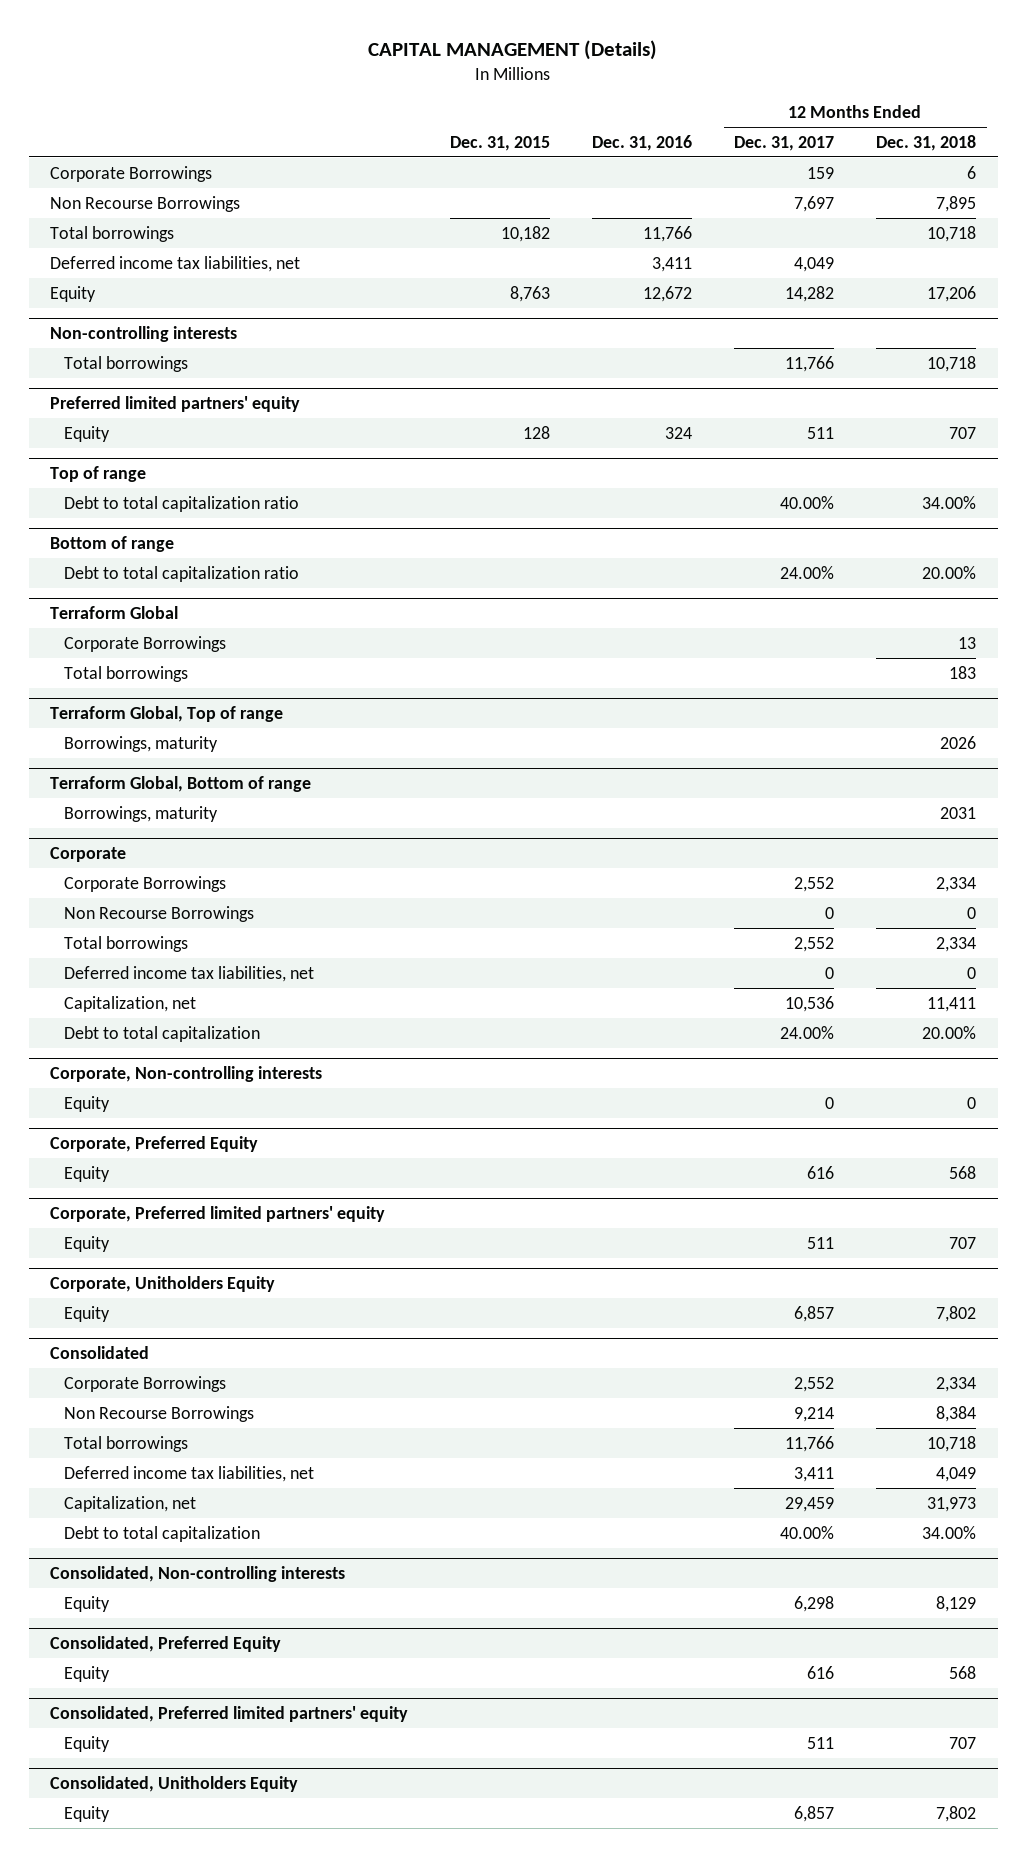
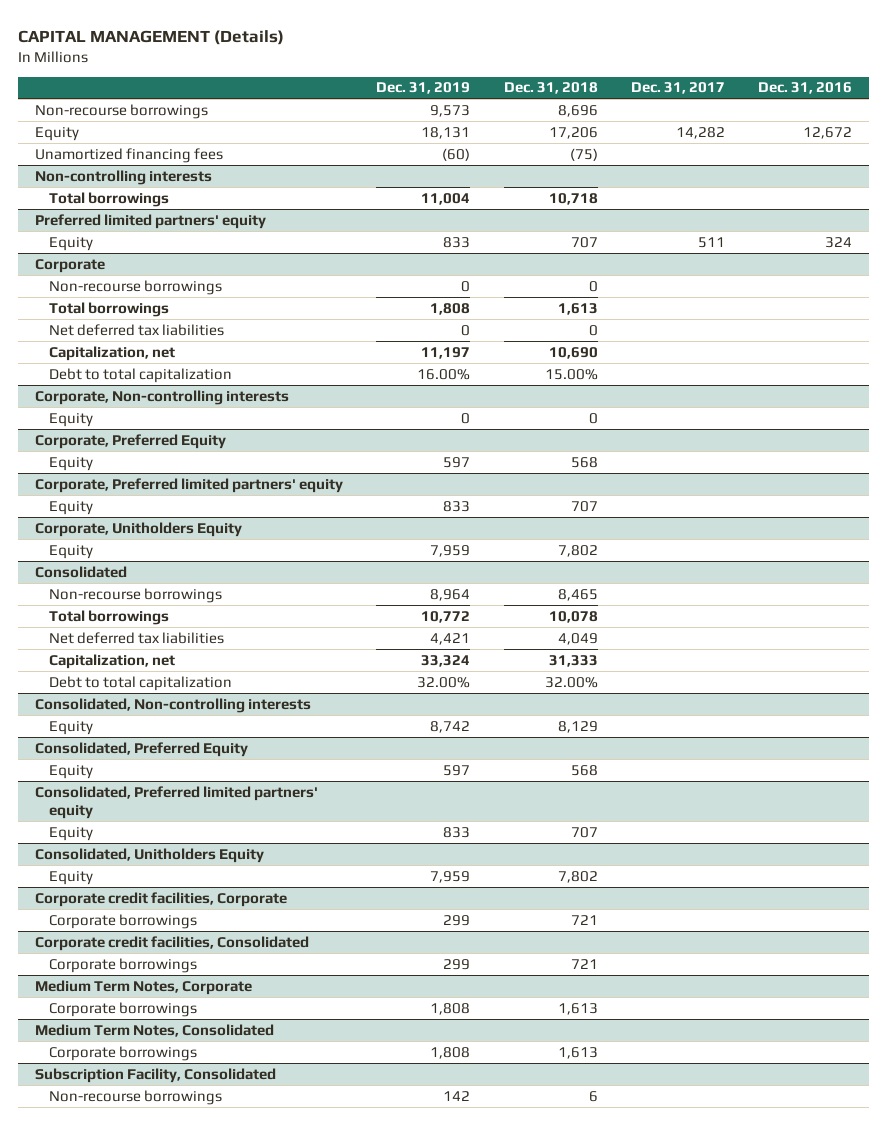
- | Dec. 31, 2015 | Dec. 31, 2016 | 12 Months Ended Dec. 31, 2017 | 12 Months Ended Dec. 31, 2018
+ | Dec. 31, 2019 | Dec. 31, 2018 | Dec. 31, 2017 | Dec. 31, 2016
- Corporate Borrowings | | | 159 | 6
- Non Recourse Borrowings | | | 7,697 | 7,895
- Total borrowings | 10,182 | 11,766 | | 10,718
- Deferred income tax liabilities, net | | 3,411 | 4,049 |
+ Non-recourse borrowings | 9,573 | 8,696 | |
+ Unamortized financing fees | (60) | (75) | |
- Top of range
- Debt to total capitalization ratio | | | 40.00% | 34.00%
- Bottom of range
- Debt to total capitalization ratio | | | 24.00% | 20.00%
- Terraform Global
- Corporate Borrowings | | | | 13
- Total borrowings | | | | 183
- Terraform Global, Top of range
- Borrowings, maturity | | | | 2026
- Terraform Global, Bottom of range
- Borrowings, maturity | | | | 2031
@ Corporate
- Corporate Borrowings | | | 2,552 | 2,334
- Non Recourse Borrowings | | | 0 | 0
+ Non-recourse borrowings | 0 | 0 | |
- Deferred income tax liabilities, net | | | 0 | 0
+ Net deferred tax liabilities | 0 | 0 | |
@ Consolidated
- Corporate Borrowings | | | 2,552 | 2,334
- Non Recourse Borrowings | | | 9,214 | 8,384
+ Non-recourse borrowings | 8,964 | 8,465 | |
- Deferred income tax liabilities, net | | | 3,411 | 4,049
+ Net deferred tax liabilities | 4,421 | 4,049 | |
+ Corporate credit facilities, Corporate
+ Corporate borrowings | 299 | 721 | |
+ Corporate credit facilities, Consolidated
+ Corporate borrowings | 299 | 721 | |
+ Medium Term Notes, Corporate
+ Corporate borrowings | 1,808 | 1,613 | |
+ Medium Term Notes, Consolidated
+ Corporate borrowings | 1,808 | 1,613 | |
+ Subscription Facility, Consolidated
+ Non-recourse borrowings | 142 | 6 | |

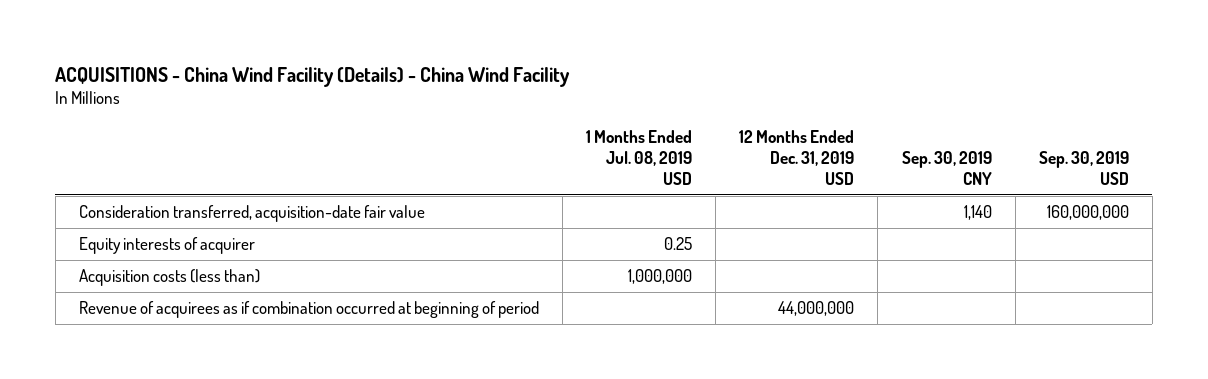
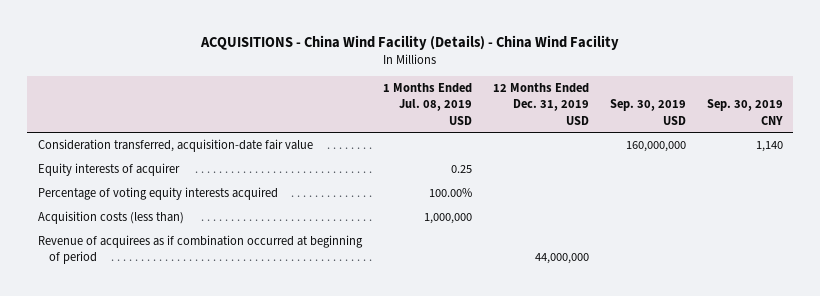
- | 1 Months Ended Jul. 08, 2019 USD | 12 Months Ended Dec. 31, 2019 USD | Sep. 30, 2019 CNY | Sep. 30, 2019 USD
+ | 1 Months Ended Jul. 08, 2019 USD | 12 Months Ended Dec. 31, 2019 USD | Sep. 30, 2019 USD | Sep. 30, 2019 CNY
+ Percentage of voting equity interests acquired | 100.00% | | |

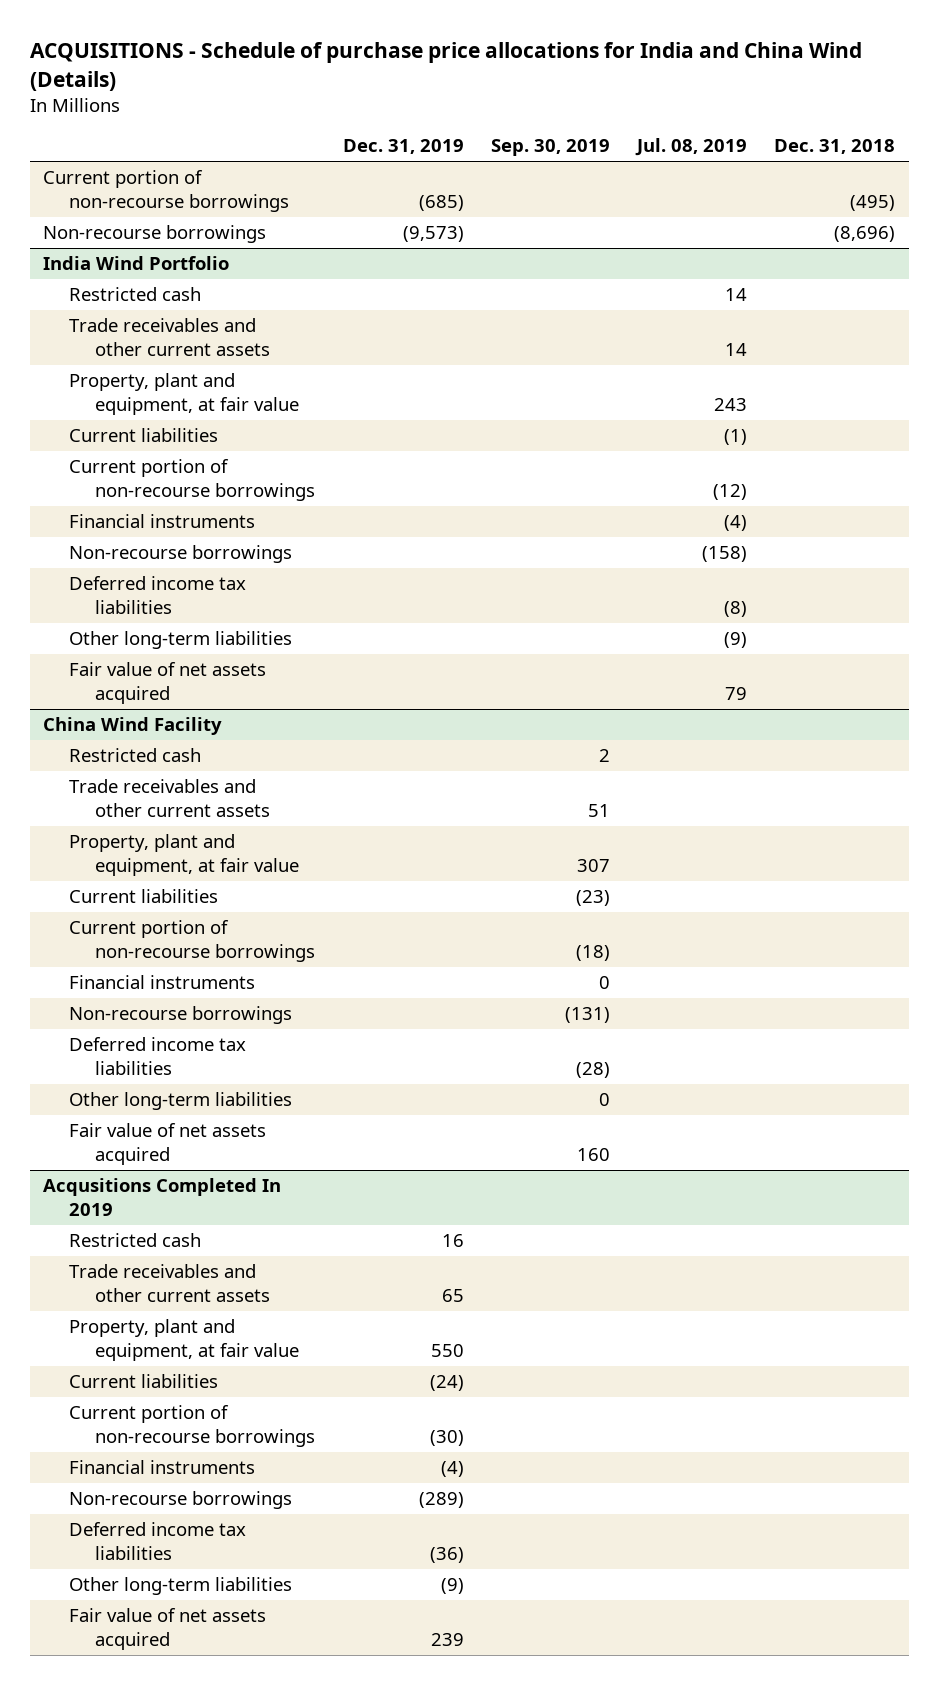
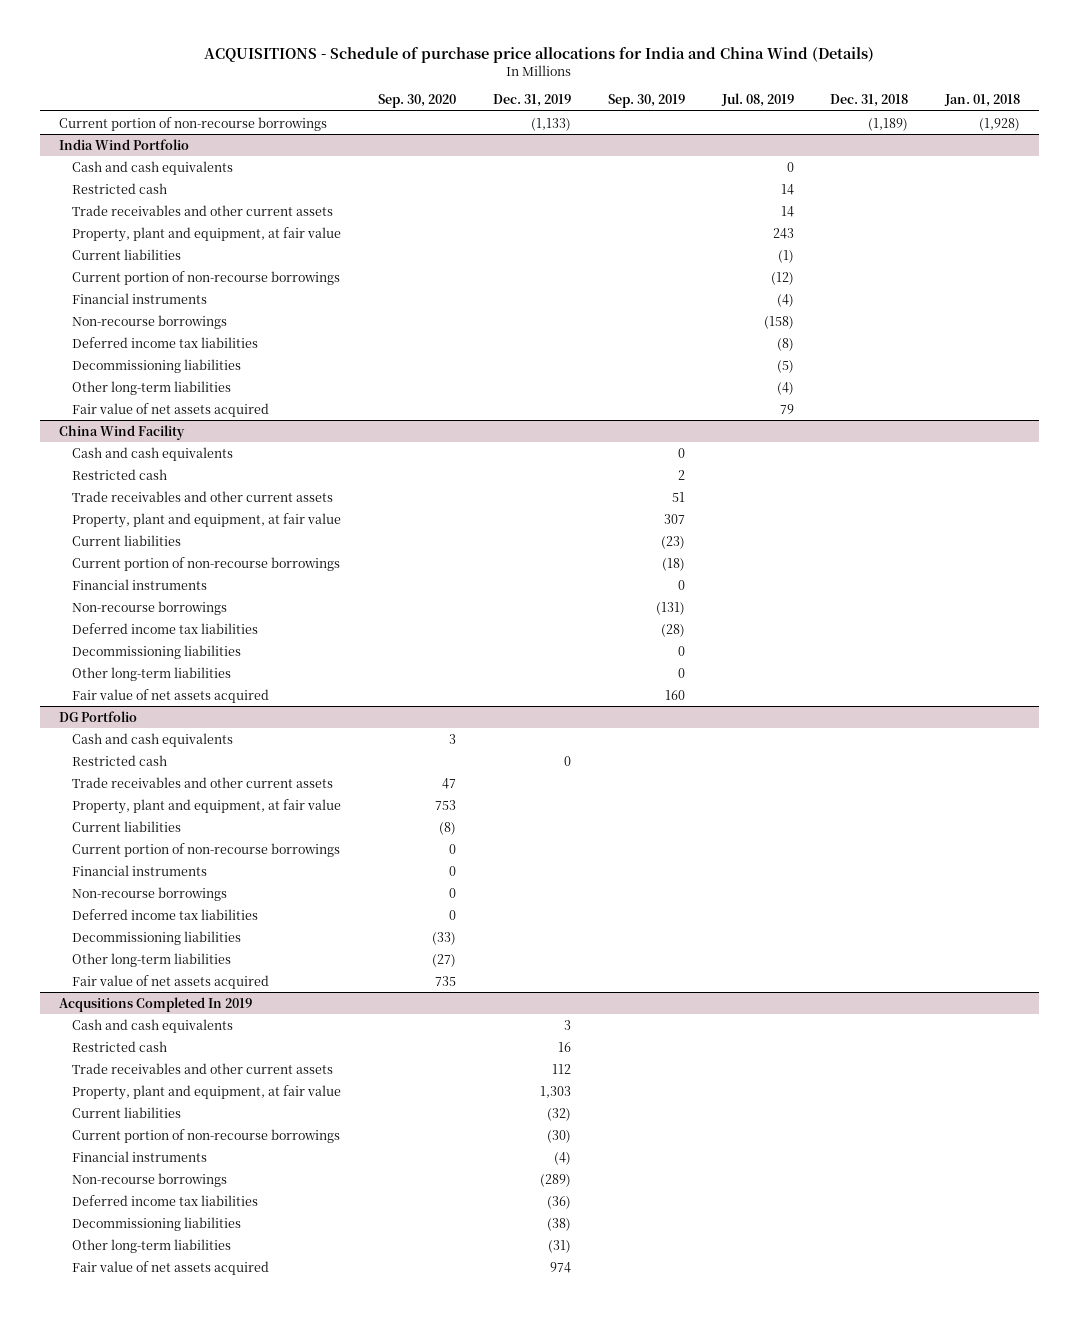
- | Dec. 31, 2019 | Sep. 30, 2019 | Jul. 08, 2019 | Dec. 31, 2018
+ | Sep. 30, 2020 | Dec. 31, 2019 | Sep. 30, 2019 | Jul. 08, 2019 | Dec. 31, 2018 | Jan. 01, 2018
- Current portion of non-recourse borrowings | (685) | | | (495)
- Non-recourse borrowings | (9,573) | | | (8,696)
+ Current portion of non-recourse borrowings | | (1,133) | | | (1,189) | (1,928)
@ India Wind Portfolio
+ Cash and cash equivalents | | | | 0 | |
- Other long-term liabilities | | | (9) |
+ Decommissioning liabilities | | | | (5) | |
+ Other long-term liabilities | | | | (4) | |
@ China Wind Facility
+ Cash and cash equivalents | | | 0 | | |
+ Decommissioning liabilities | | | 0 | | |
+ DG Portfolio
+ Cash and cash equivalents | 3 | | | | |
+ Restricted cash | | 0 | | | |
+ Trade receivables and other current assets | 47 | | | | |
+ Property, plant and equipment, at fair value | 753 | | | | |
+ Current liabilities | (8) | | | | |
+ Current portion of non-recourse borrowings | 0 | | | | |
+ Financial instruments | 0 | | | | |
+ Non-recourse borrowings | 0 | | | | |
+ Deferred income tax liabilities | 0 | | | | |
+ Decommissioning liabilities | (33) | | | | |
+ Other long-term liabilities | (27) | | | | |
+ Fair value of net assets acquired | 735 | | | | |
@ Acqusitions Completed In 2019
+ Cash and cash equivalents | | 3 | | | |
- Trade receivables and other current assets | 65 | | |
- Property, plant and equipment, at fair value | 550 | | |
- Current liabilities | (24) | | |
+ Trade receivables and other current assets | | 112 | | | |
+ Property, plant and equipment, at fair value | | 1,303 | | | |
+ Current liabilities | | (32) | | | |
- Other long-term liabilities | (9) | | |
- Fair value of net assets acquired | 239 | | |
+ Decommissioning liabilities | | (38) | | | |
+ Other long-term liabilities | | (31) | | | |
+ Fair value of net assets acquired | | 974 | | | |

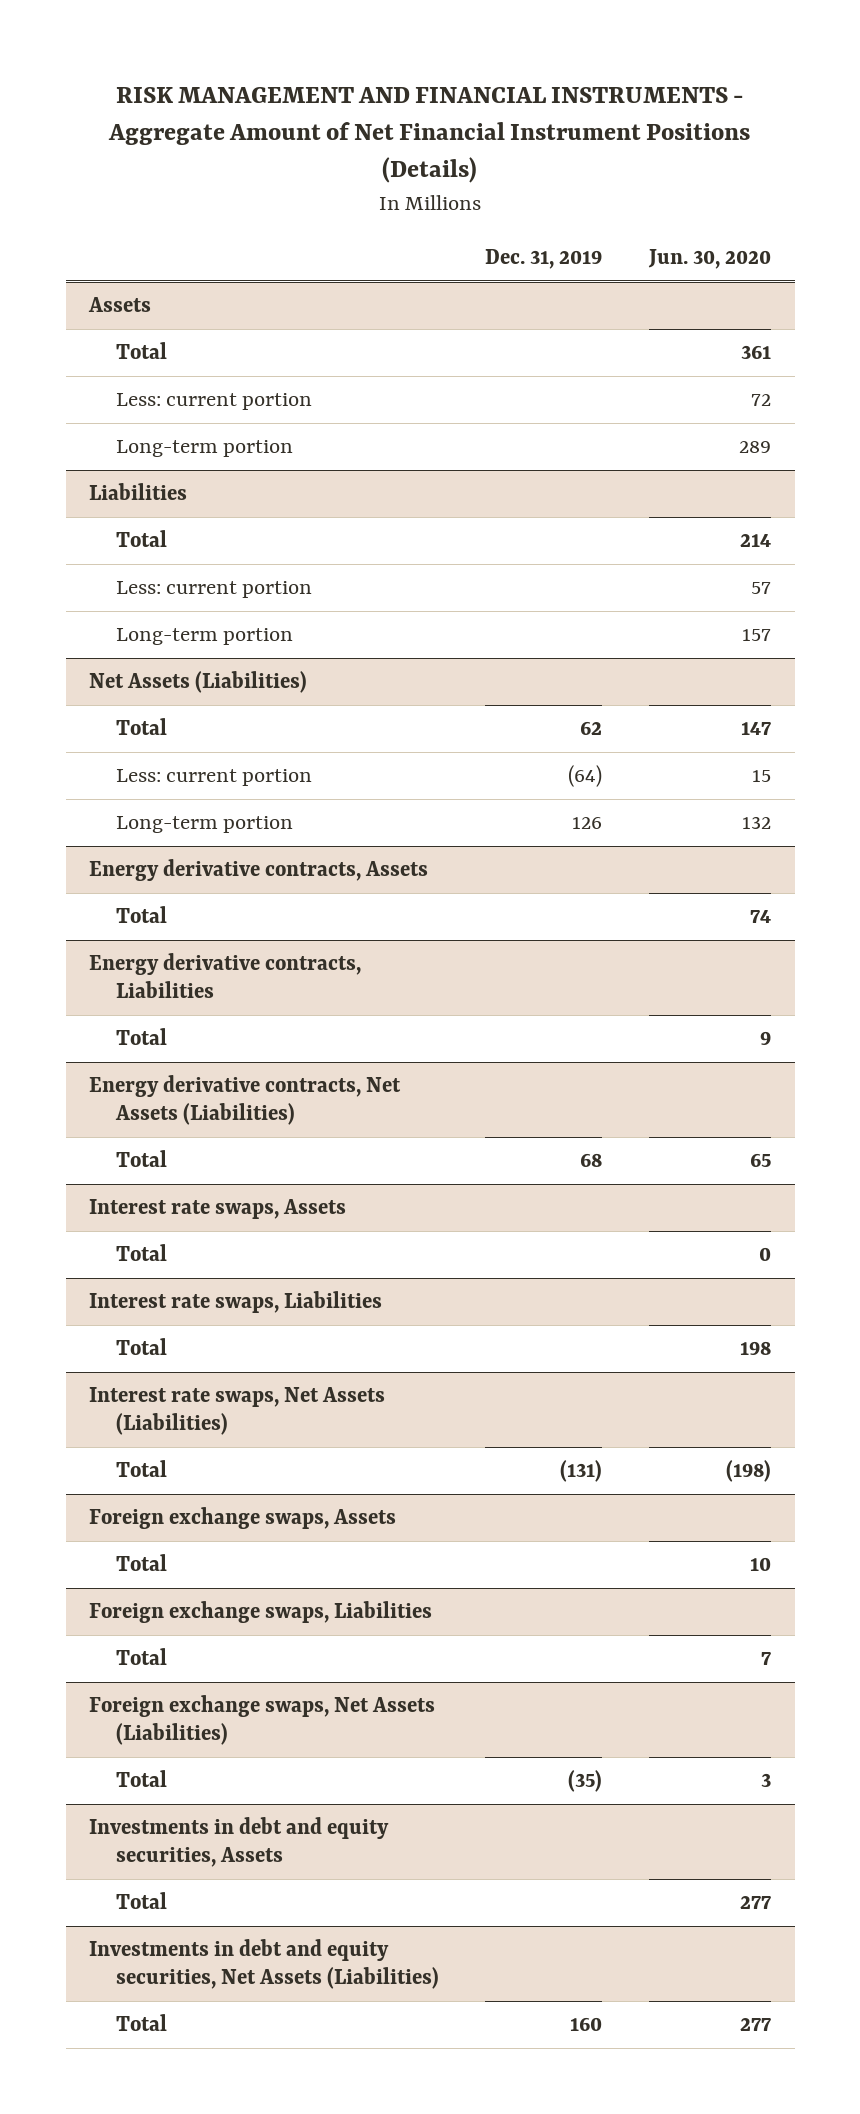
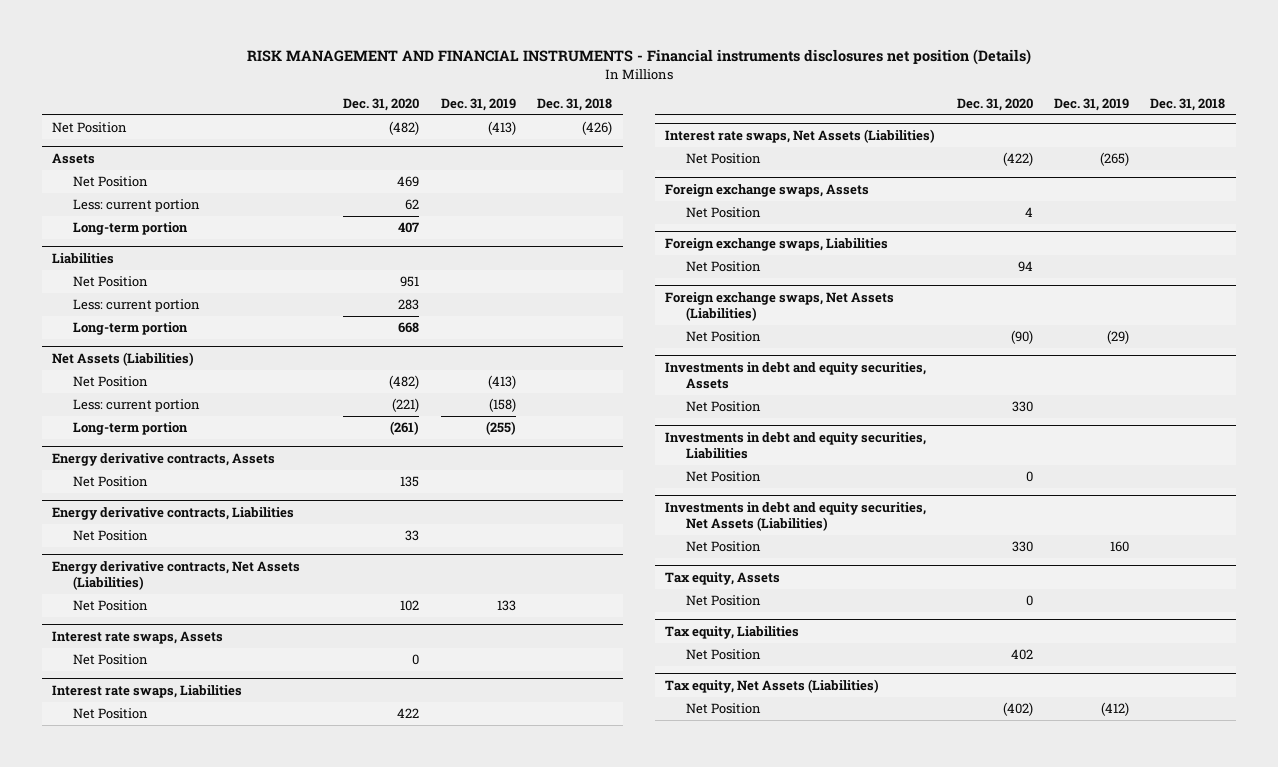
- RISK MANAGEMENT AND FINANCIAL INSTRUMENTS - Aggregate Amount of Net Financial Instrument Positions (Details)
+ RISK MANAGEMENT AND FINANCIAL INSTRUMENTS - Financial instruments disclosures net position (Details)
- | Dec. 31, 2019 | Jun. 30, 2020
+ | Dec. 31, 2020 | Dec. 31, 2019 | Dec. 31, 2018
+ Net Position | (482) | (413) | (426)
@ Assets
- Total | | 361
+ Net Position | 469 | |
@ Liabilities
- Total | | 214
+ Net Position | 951 | |
@ Net Assets (Liabilities)
- Total | 62 | 147
- Less: current portion | (64) | 15
- Long-term portion | 126 | 132
+ Net Position | (482) | (413) |
+ Less: current portion | (221) | (158) |
+ Long-term portion | (261) | (255) |
@ Energy derivative contracts, Assets
- Total | | 74
+ Net Position | 135 | |
@ Energy derivative contracts, Liabilities
- Total | | 9
+ Net Position | 33 | |
@ Energy derivative contracts, Net Assets (Liabilities)
- Total | 68 | 65
+ Net Position | 102 | 133 |
@ Interest rate swaps, Assets
- Total | | 0
+ Net Position | 0 | |
@ Interest rate swaps, Liabilities
- Total | | 198
+ Net Position | 422 | |
@ Interest rate swaps, Net Assets (Liabilities)
- Total | (131) | (198)
+ Net Position | (422) | (265) |
@ Foreign exchange swaps, Assets
- Total | | 10
+ Net Position | 4 | |
@ Foreign exchange swaps, Liabilities
- Total | | 7
+ Net Position | 94 | |
@ Foreign exchange swaps, Net Assets (Liabilities)
- Total | (35) | 3
+ Net Position | (90) | (29) |
@ Investments in debt and equity securities, Assets
- Total | | 277
+ Net Position | 330 | |
+ Investments in debt and equity securities, Liabilities
+ Net Position | 0 | |
@ Investments in debt and equity securities, Net Assets (Liabilities)
- Total | 160 | 277
+ Net Position | 330 | 160 |
+ Tax equity, Assets
+ Net Position | 0 | |
+ Tax equity, Liabilities
+ Net Position | 402 | |
+ Tax equity, Net Assets (Liabilities)
+ Net Position | (402) | (412) |

